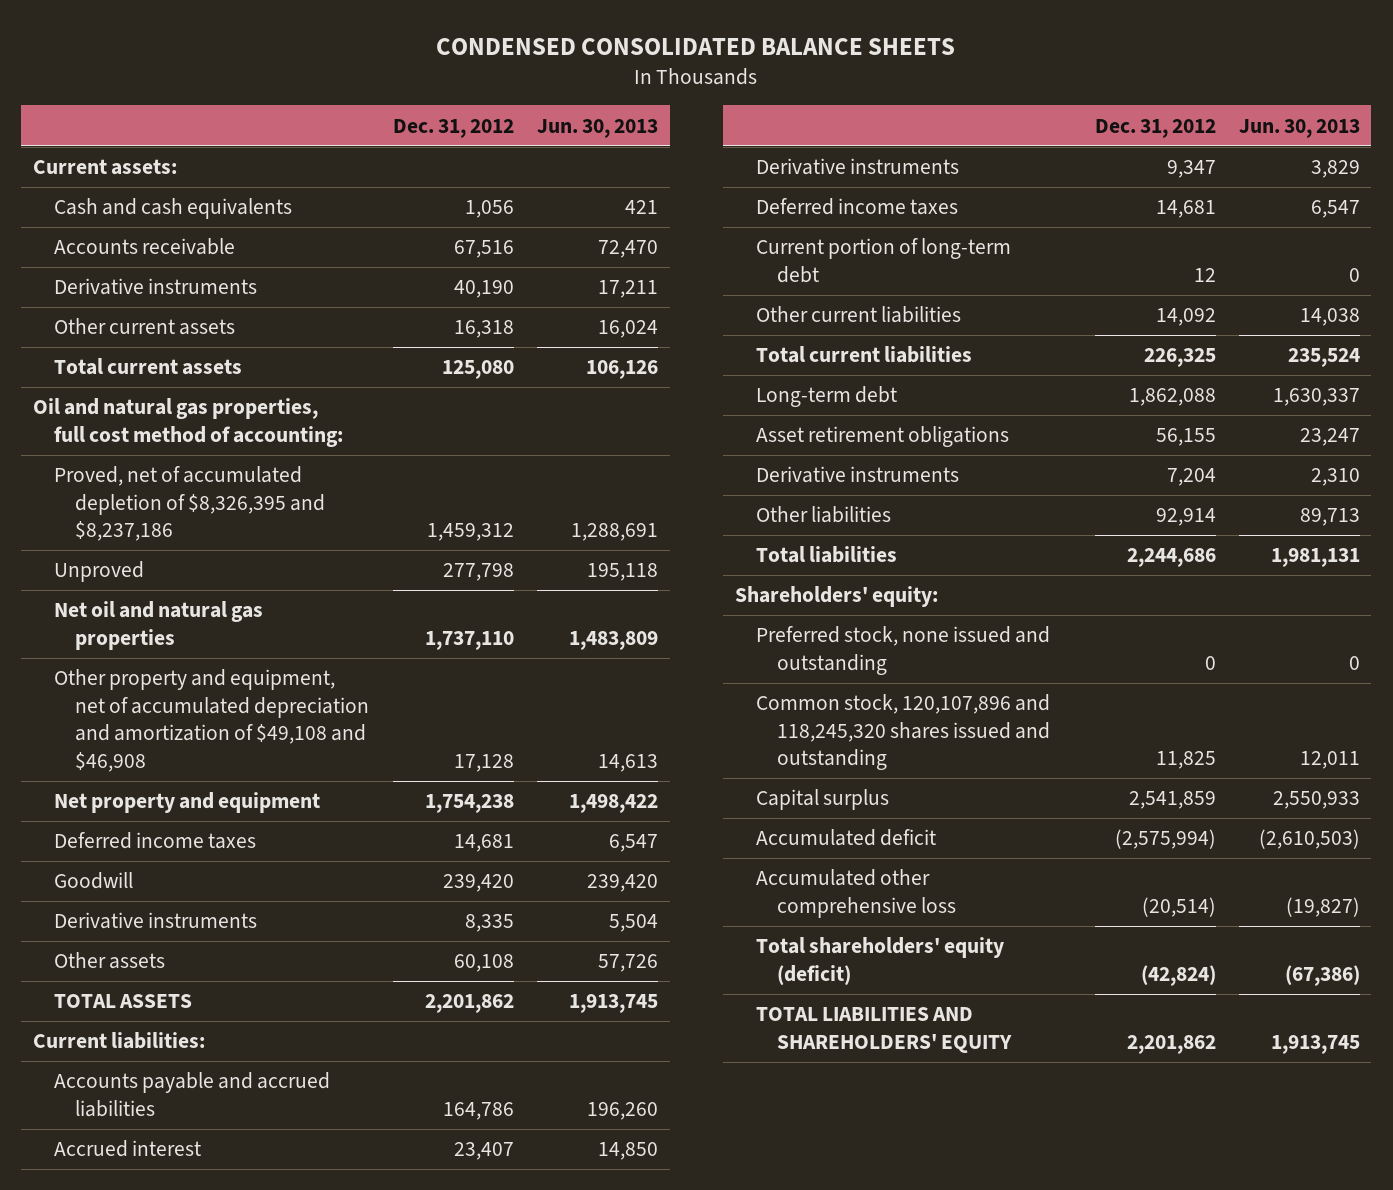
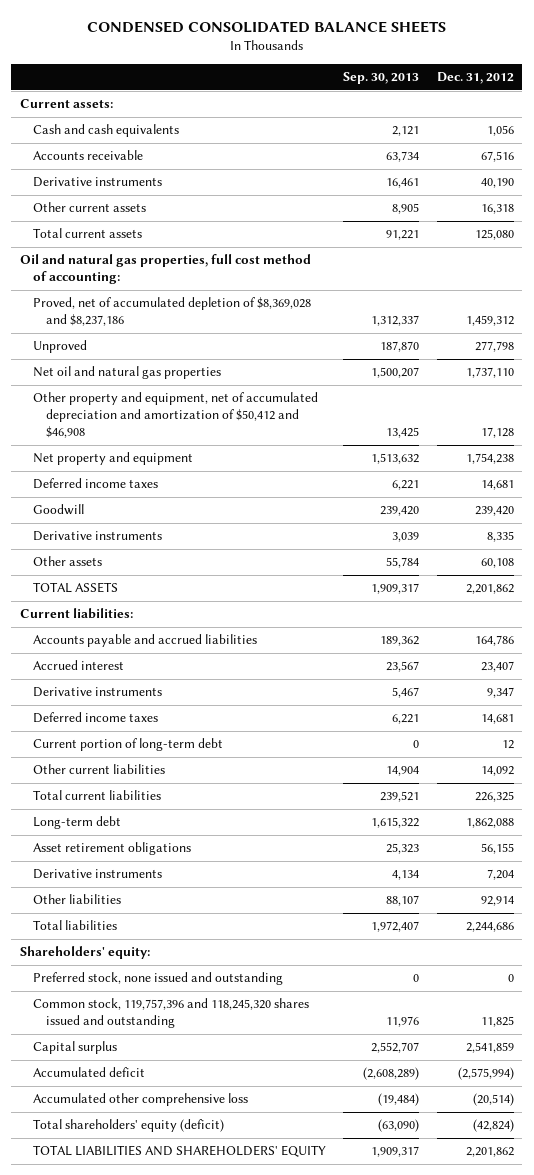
- | Dec. 31, 2012 | Jun. 30, 2013
+ | Sep. 30, 2013 | Dec. 31, 2012
- Proved, net of accumulated depletion of $8,326,395 and $8,237,186 | 1,459,312 | 1,288,691
+ Proved, net of accumulated depletion of $8,369,028 and $8,237,186 | 1,312,337 | 1,459,312
- Other property and equipment, net of accumulated depreciation and amortization of $49,108 and $46,908 | 17,128 | 14,613
+ Other property and equipment, net of accumulated depreciation and amortization of $50,412 and $46,908 | 13,425 | 17,128
- Common stock, 120,107,896 and 118,245,320 shares issued and outstanding | 11,825 | 12,011
+ Common stock, 119,757,396 and 118,245,320 shares issued and outstanding | 11,976 | 11,825

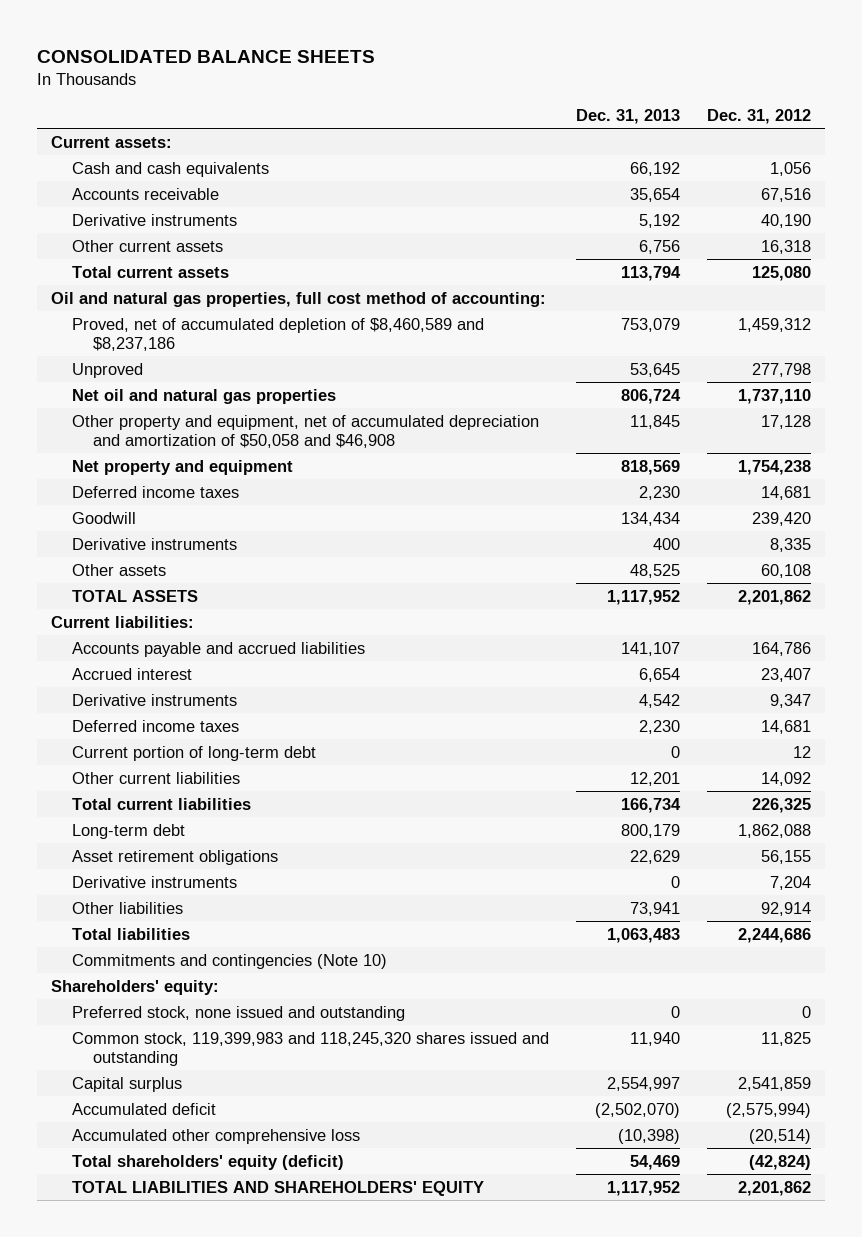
- CONDENSED CONSOLIDATED BALANCE SHEETS
+ CONSOLIDATED BALANCE SHEETS
- | Sep. 30, 2013 | Dec. 31, 2012
+ | Dec. 31, 2013 | Dec. 31, 2012
- Proved, net of accumulated depletion of $8,369,028 and $8,237,186 | 1,312,337 | 1,459,312
+ Proved, net of accumulated depletion of $8,460,589 and $8,237,186 | 753,079 | 1,459,312
- Other property and equipment, net of accumulated depreciation and amortization of $50,412 and $46,908 | 13,425 | 17,128
+ Other property and equipment, net of accumulated depreciation and amortization of $50,058 and $46,908 | 11,845 | 17,128
+ Commitments and contingencies (Note 10)
- Common stock, 119,757,396 and 118,245,320 shares issued and outstanding | 11,976 | 11,825
+ Common stock, 119,399,983 and 118,245,320 shares issued and outstanding | 11,940 | 11,825

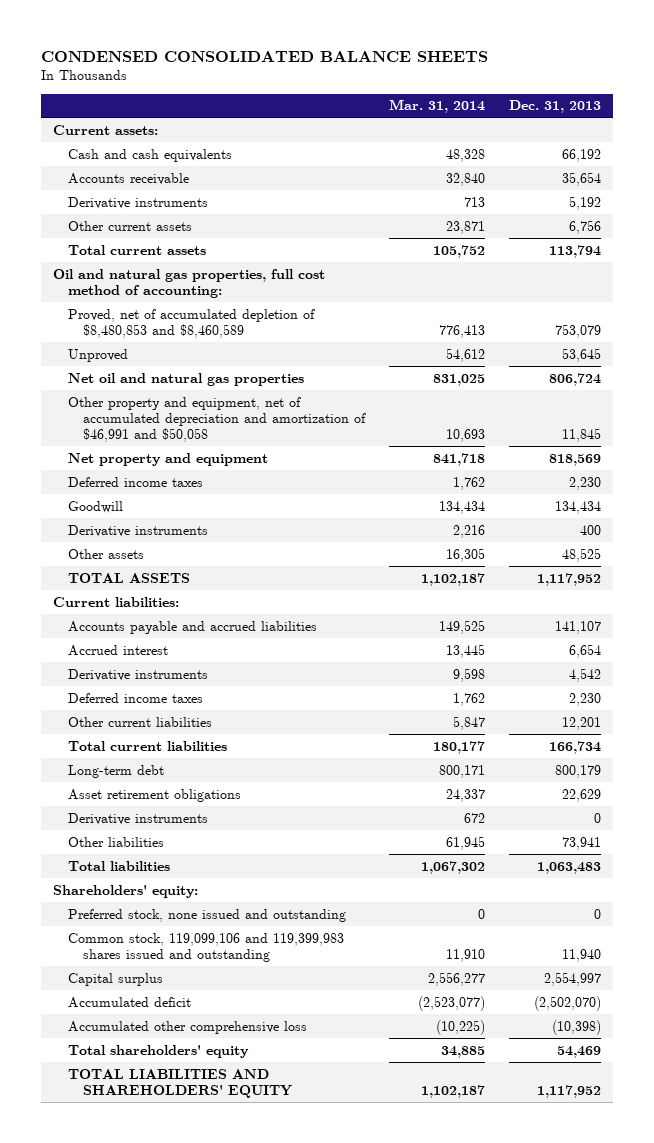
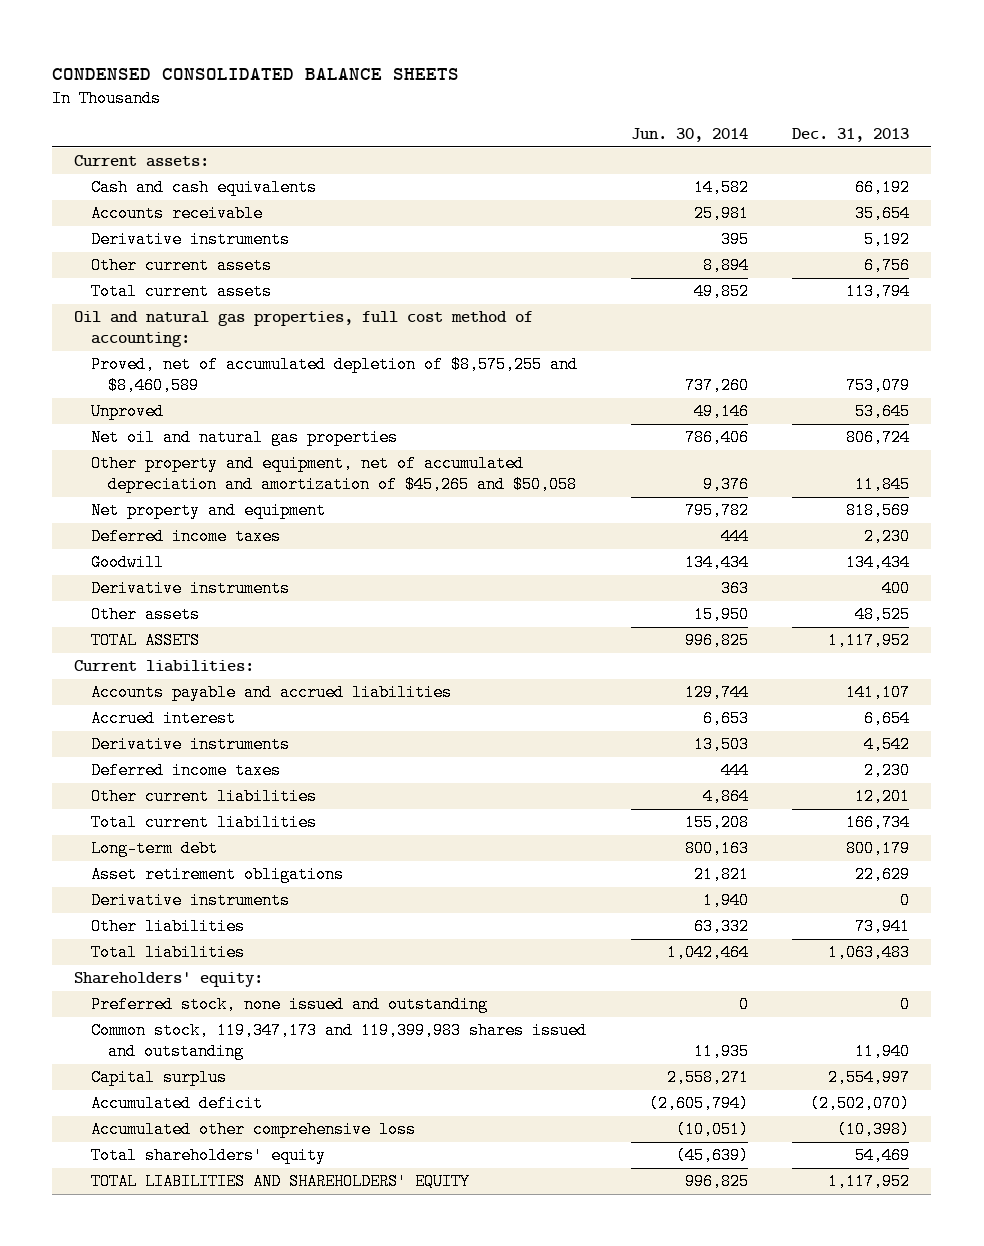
- | Mar. 31, 2014 | Dec. 31, 2013
+ | Jun. 30, 2014 | Dec. 31, 2013
- Proved, net of accumulated depletion of $8,480,853 and $8,460,589 | 776,413 | 753,079
+ Proved, net of accumulated depletion of $8,575,255 and $8,460,589 | 737,260 | 753,079
- Other property and equipment, net of accumulated depreciation and amortization of $46,991 and $50,058 | 10,693 | 11,845
+ Other property and equipment, net of accumulated depreciation and amortization of $45,265 and $50,058 | 9,376 | 11,845
- Common stock, 119,099,106 and 119,399,983 shares issued and outstanding | 11,910 | 11,940
+ Common stock, 119,347,173 and 119,399,983 shares issued and outstanding | 11,935 | 11,940

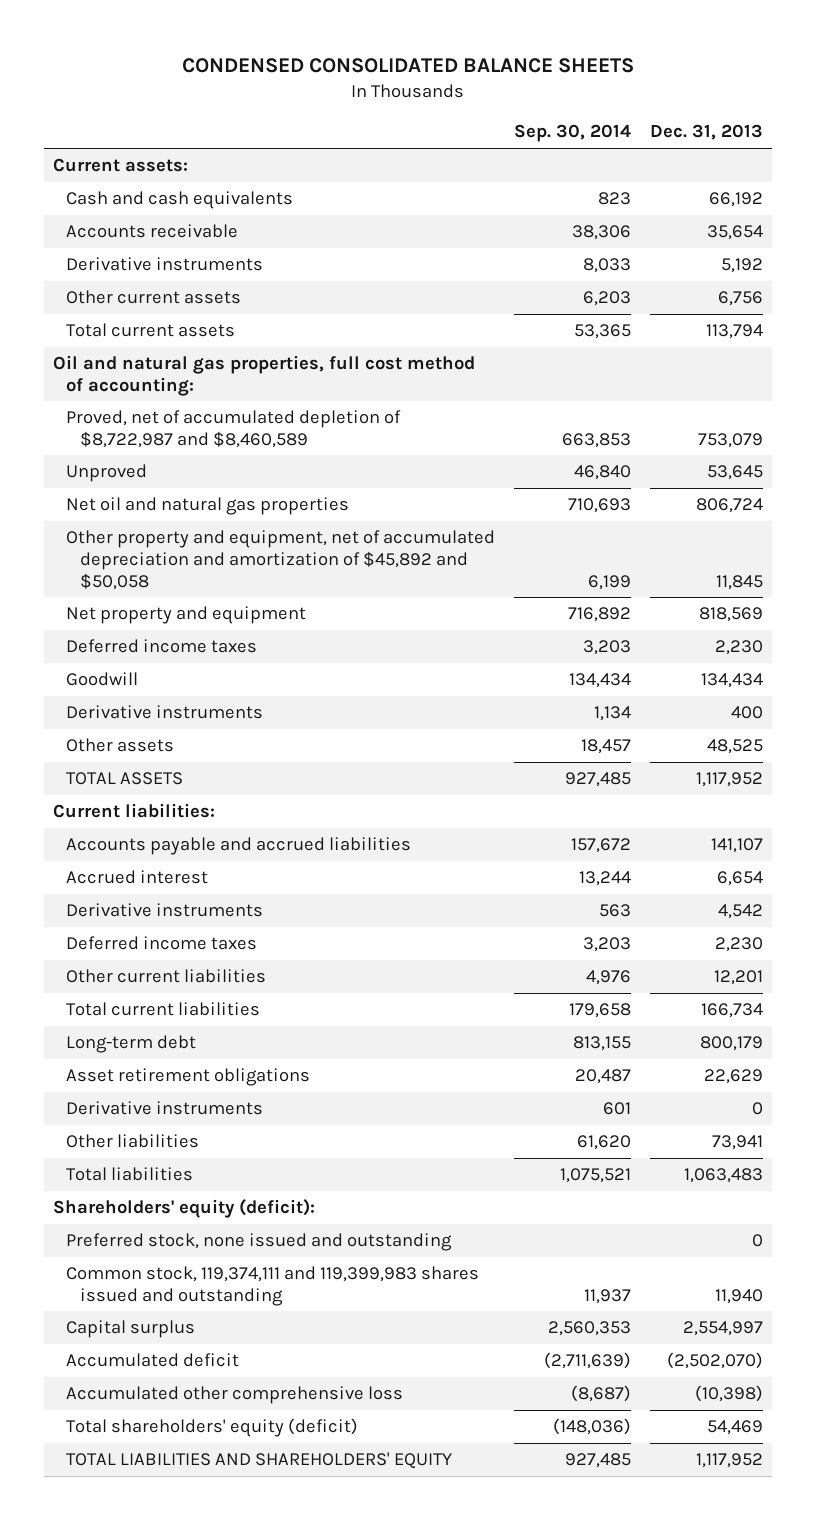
- | Jun. 30, 2014 | Dec. 31, 2013
+ | Sep. 30, 2014 | Dec. 31, 2013
- Proved, net of accumulated depletion of $8,575,255 and $8,460,589 | 737,260 | 753,079
+ Proved, net of accumulated depletion of $8,722,987 and $8,460,589 | 663,853 | 753,079
- Other property and equipment, net of accumulated depreciation and amortization of $45,265 and $50,058 | 9,376 | 11,845
+ Other property and equipment, net of accumulated depreciation and amortization of $45,892 and $50,058 | 6,199 | 11,845
- Shareholders' equity:
+ Shareholders' equity (deficit):
- Common stock, 119,347,173 and 119,399,983 shares issued and outstanding | 11,935 | 11,940
+ Common stock, 119,374,111 and 119,399,983 shares issued and outstanding | 11,937 | 11,940
- Total shareholders' equity | (45,639) | 54,469
+ Total shareholders' equity (deficit) | (148,036) | 54,469

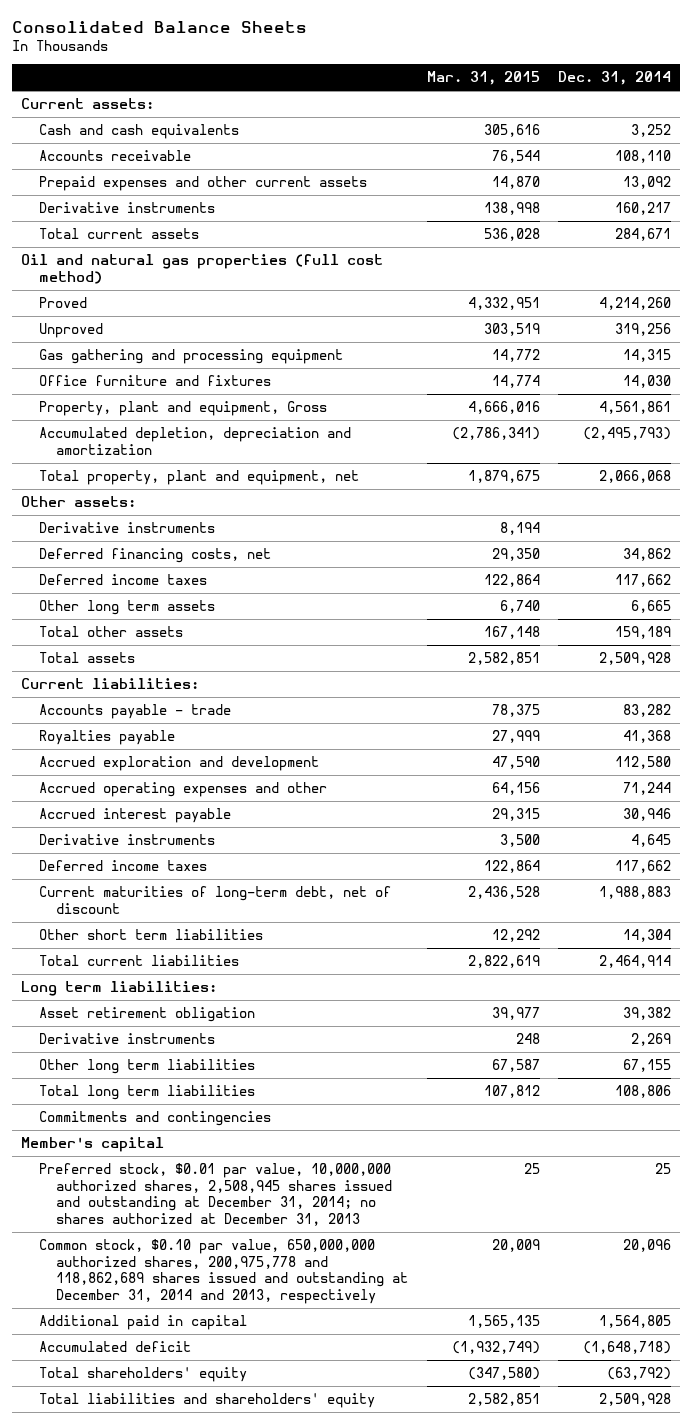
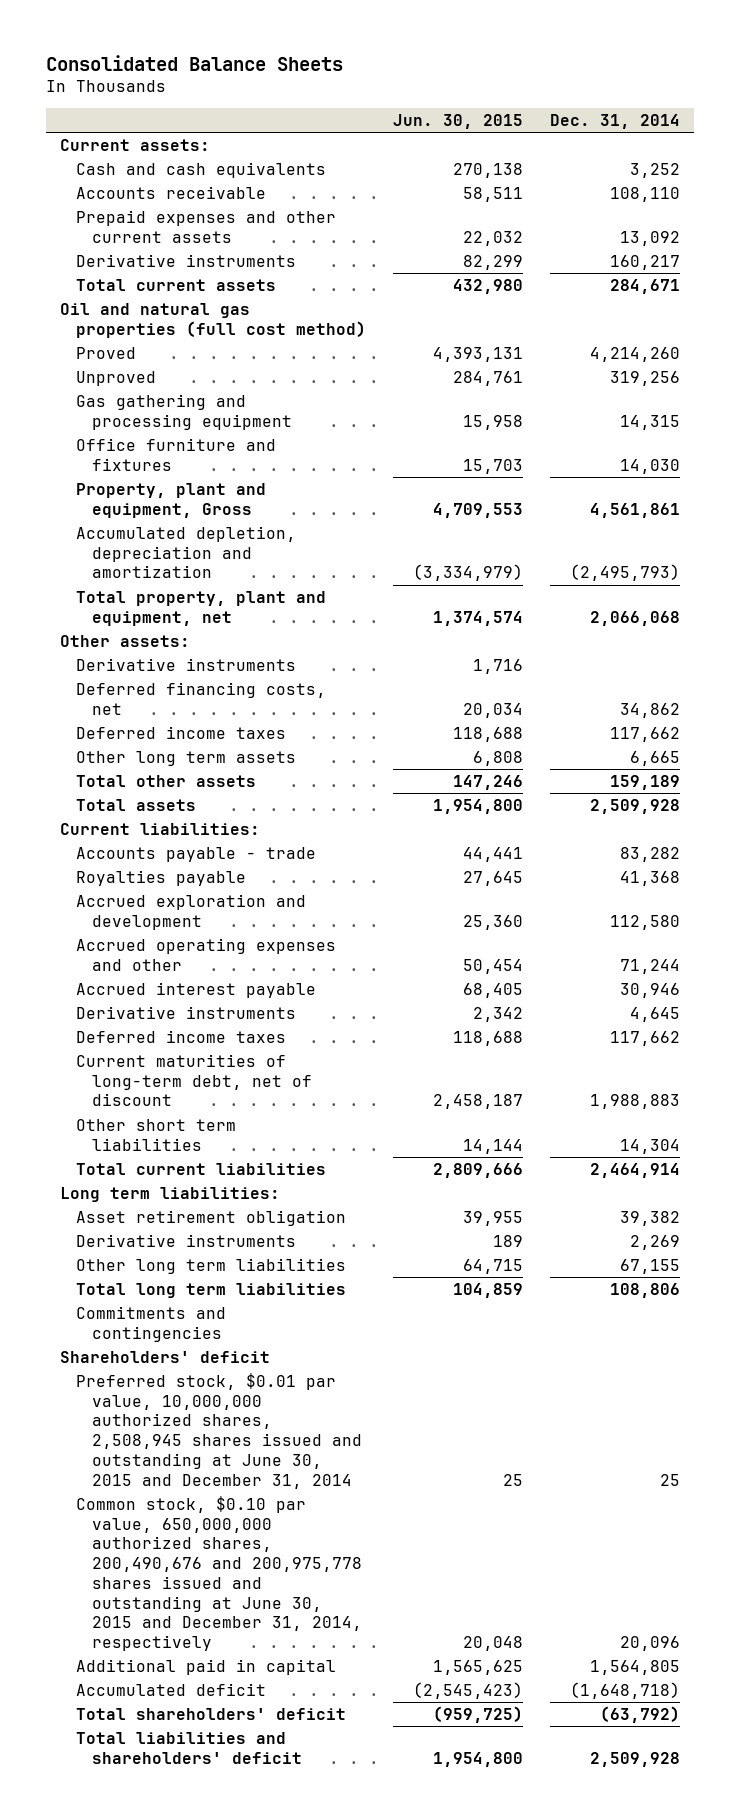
- | Mar. 31, 2015 | Dec. 31, 2014
+ | Jun. 30, 2015 | Dec. 31, 2014
- Member's capital
- Preferred stock, $0.01 par value, 10,000,000 authorized shares, 2,508,945 shares issued and outstanding at December 31, 2014; no shares authorized at December 31, 2013 | 25 | 25
- Common stock, $0.10 par value, 650,000,000 authorized shares, 200,975,778 and 118,862,689 shares issued and outstanding at December 31, 2014 and 2013, respectively | 20,009 | 20,096
+ Shareholders' deficit
+ Preferred stock, $0.01 par value, 10,000,000 authorized shares, 2,508,945 shares issued and outstanding at June 30, 2015 and December 31, 2014 | 25 | 25
+ Common stock, $0.10 par value, 650,000,000 authorized shares, 200,490,676 and 200,975,778 shares issued and outstanding at June 30, 2015 and December 31, 2014, respectively | 20,048 | 20,096
- Total shareholders' equity | (347,580) | (63,792)
- Total liabilities and shareholders' equity | 2,582,851 | 2,509,928
+ Total shareholders' deficit | (959,725) | (63,792)
+ Total liabilities and shareholders' deficit | 1,954,800 | 2,509,928

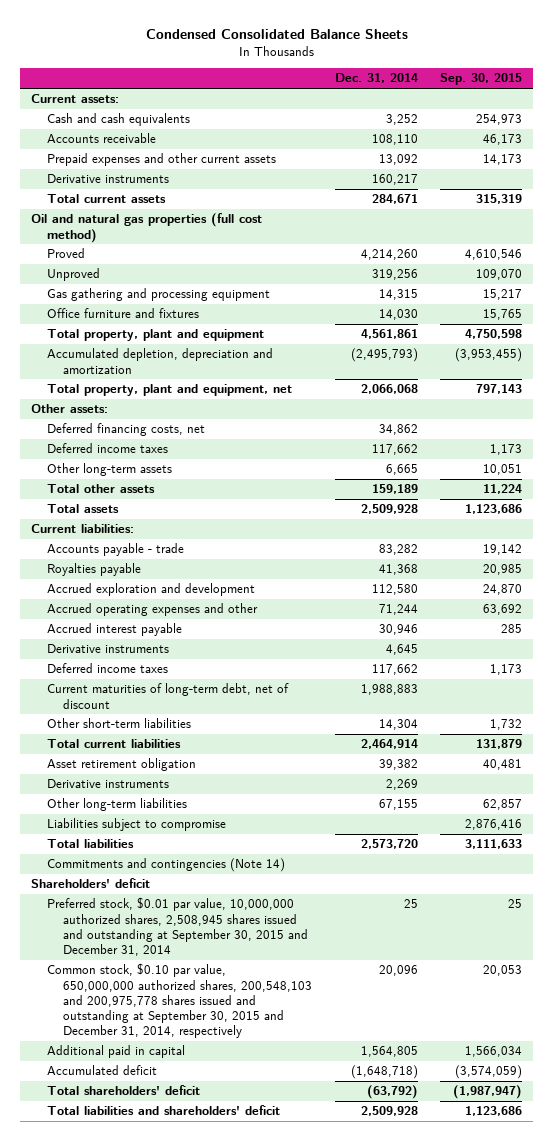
- Consolidated Balance Sheets
+ Condensed Consolidated Balance Sheets
- | Jun. 30, 2015 | Dec. 31, 2014
+ | Dec. 31, 2014 | Sep. 30, 2015
- Property, plant and equipment, Gross | 4,709,553 | 4,561,861
+ Total property, plant and equipment | 4,561,861 | 4,750,598
- Derivative instruments | 1,716 |
- Other long term assets | 6,808 | 6,665
+ Other long-term assets | 6,665 | 10,051
- Other short term liabilities | 14,144 | 14,304
+ Other short-term liabilities | 14,304 | 1,732
- Long term liabilities:
- Other long term liabilities | 64,715 | 67,155
- Total long term liabilities | 104,859 | 108,806
- Commitments and contingencies
+ Other long-term liabilities | 67,155 | 62,857
+ Liabilities subject to compromise | | 2,876,416
+ Total liabilities | 2,573,720 | 3,111,633
+ Commitments and contingencies (Note 14)
- Preferred stock, $0.01 par value, 10,000,000 authorized shares, 2,508,945 shares issued and outstanding at June 30, 2015 and December 31, 2014 | 25 | 25
- Common stock, $0.10 par value, 650,000,000 authorized shares, 200,490,676 and 200,975,778 shares issued and outstanding at June 30, 2015 and December 31, 2014, respectively | 20,048 | 20,096
+ Preferred stock, $0.01 par value, 10,000,000 authorized shares, 2,508,945 shares issued and outstanding at September 30, 2015 and December 31, 2014 | 25 | 25
+ Common stock, $0.10 par value, 650,000,000 authorized shares, 200,548,103 and 200,975,778 shares issued and outstanding at September 30, 2015 and December 31, 2014, respectively | 20,096 | 20,053

